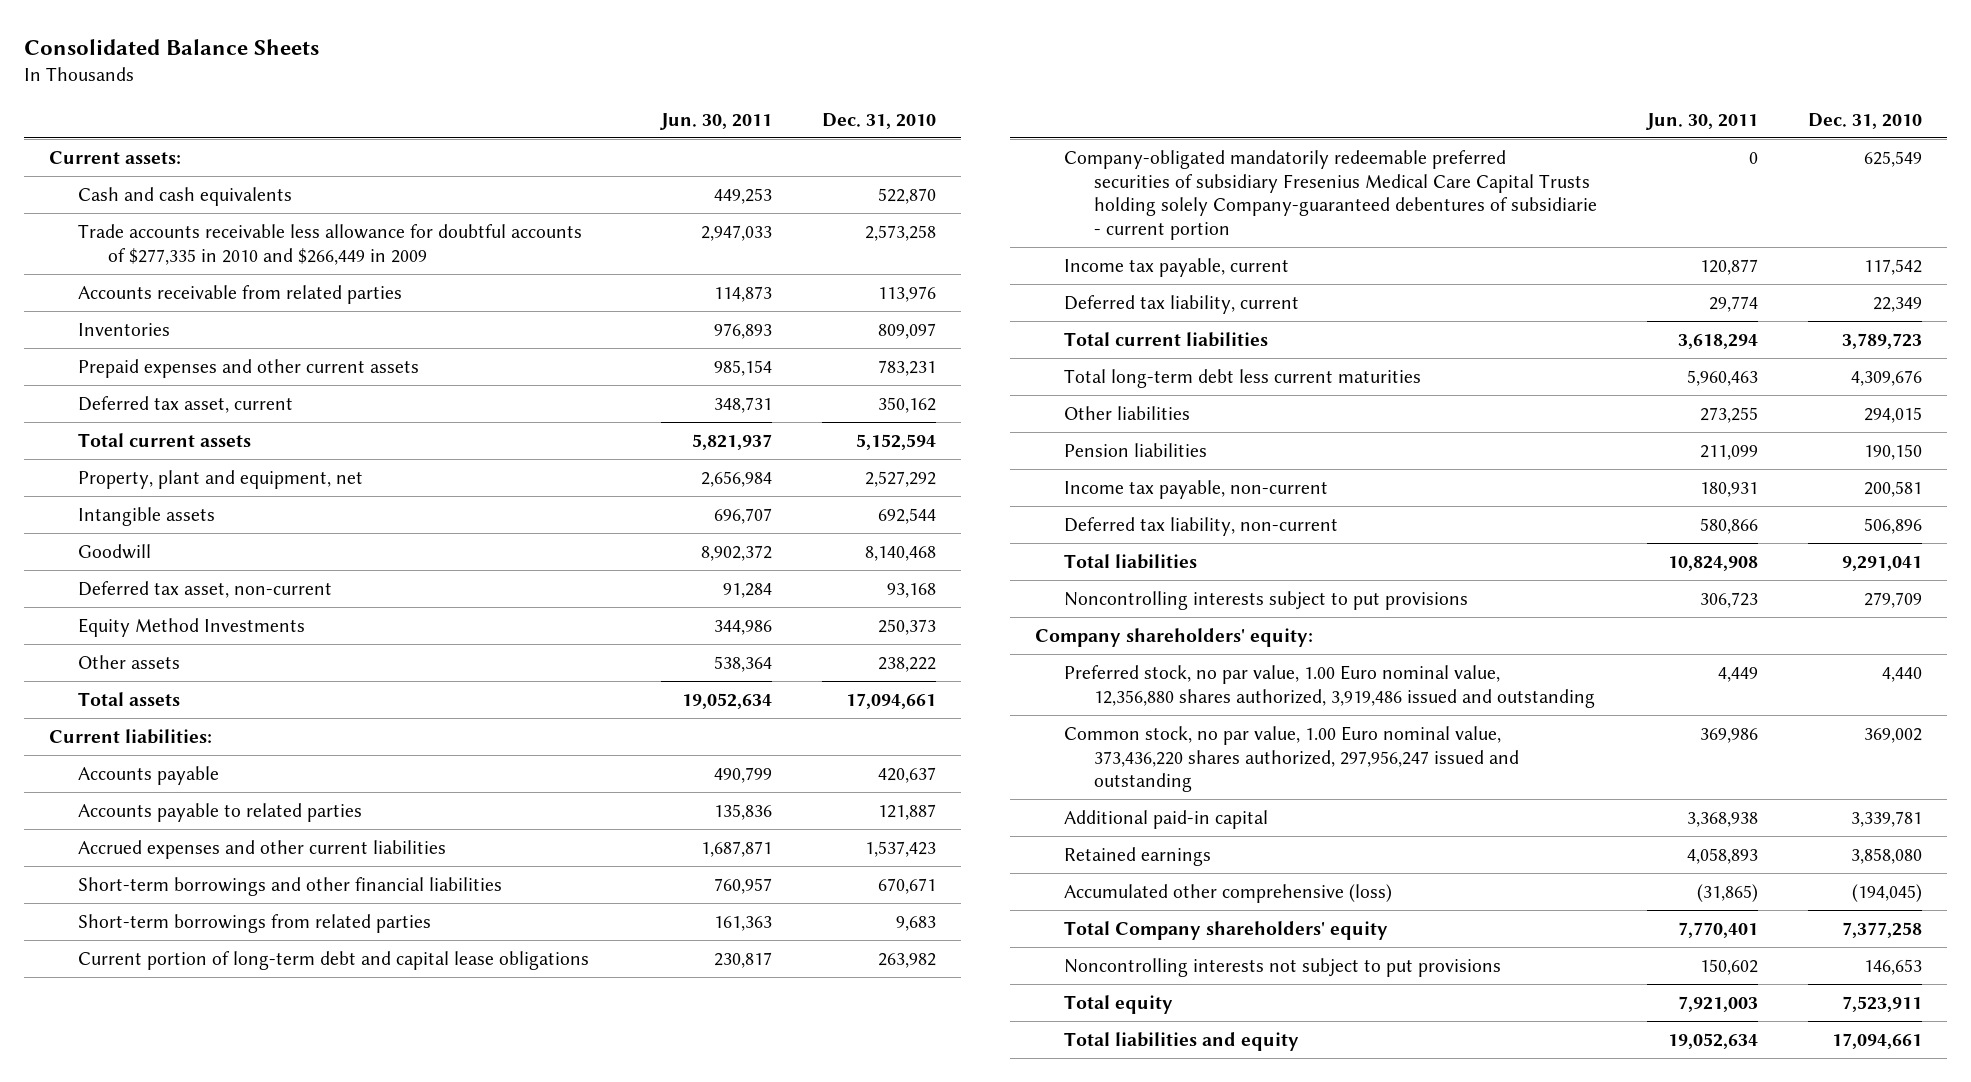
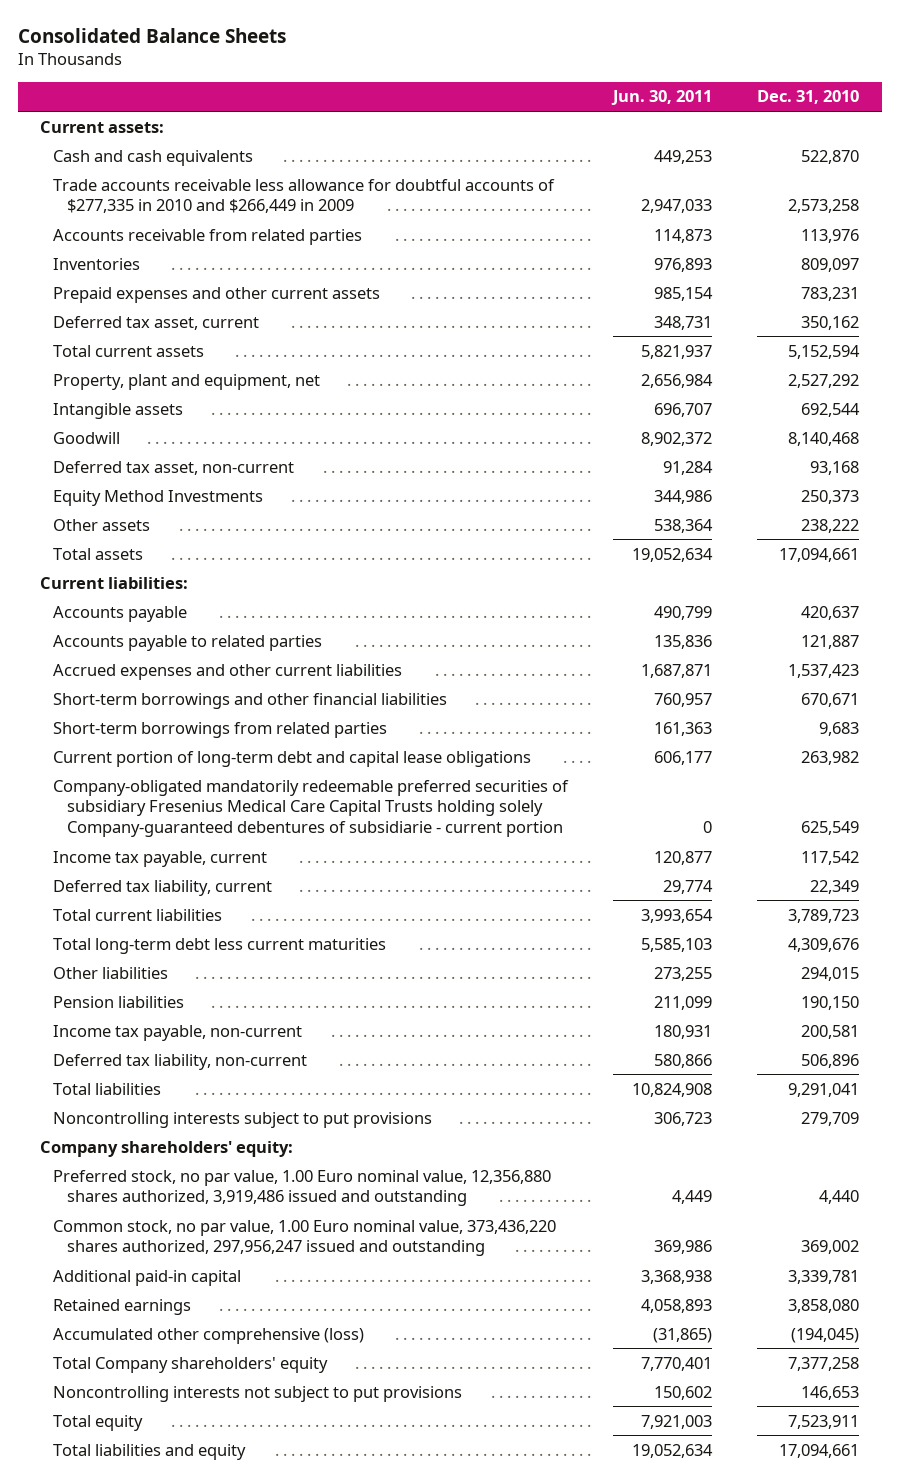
- Current portion of long-term debt and capital lease obligations | 230,817 | 263,982
+ Current portion of long-term debt and capital lease obligations | 606,177 | 263,982
- Total current liabilities | 3,618,294 | 3,789,723
- Total long-term debt less current maturities | 5,960,463 | 4,309,676
+ Total current liabilities | 3,993,654 | 3,789,723
+ Total long-term debt less current maturities | 5,585,103 | 4,309,676

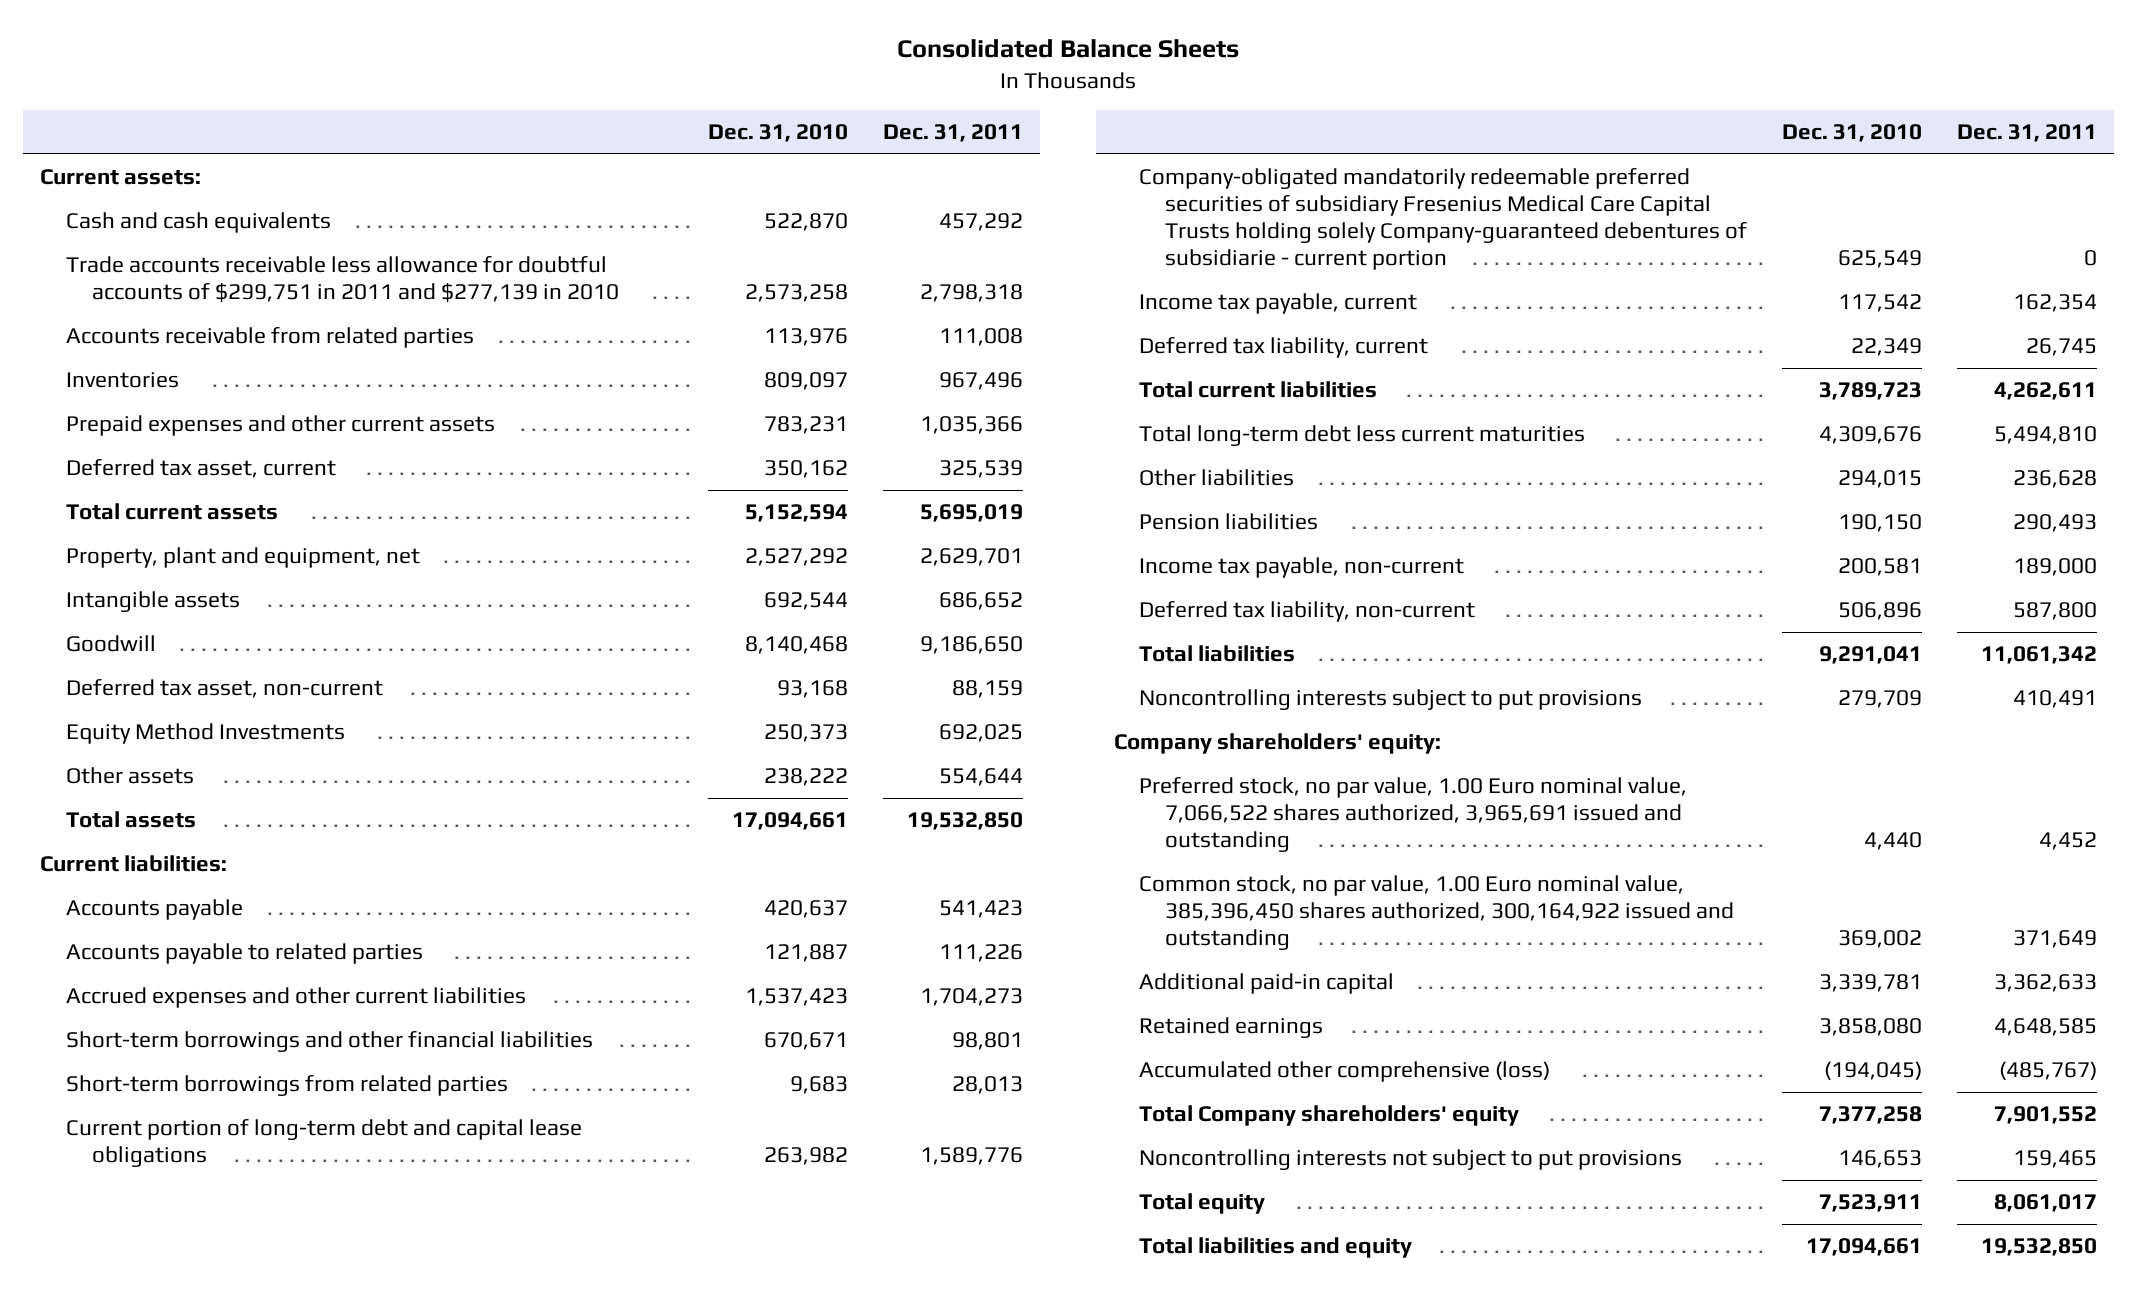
- | Jun. 30, 2011 | Dec. 31, 2010
+ | Dec. 31, 2010 | Dec. 31, 2011
- Trade accounts receivable less allowance for doubtful accounts of $277,335 in 2010 and $266,449 in 2009 | 2,947,033 | 2,573,258
+ Trade accounts receivable less allowance for doubtful accounts of $299,751 in 2011 and $277,139 in 2010 | 2,573,258 | 2,798,318
- Preferred stock, no par value, 1.00 Euro nominal value, 12,356,880 shares authorized, 3,919,486 issued and outstanding | 4,449 | 4,440
- Common stock, no par value, 1.00 Euro nominal value, 373,436,220 shares authorized, 297,956,247 issued and outstanding | 369,986 | 369,002
+ Preferred stock, no par value, 1.00 Euro nominal value, 7,066,522 shares authorized, 3,965,691 issued and outstanding | 4,440 | 4,452
+ Common stock, no par value, 1.00 Euro nominal value, 385,396,450 shares authorized, 300,164,922 issued and outstanding | 369,002 | 371,649

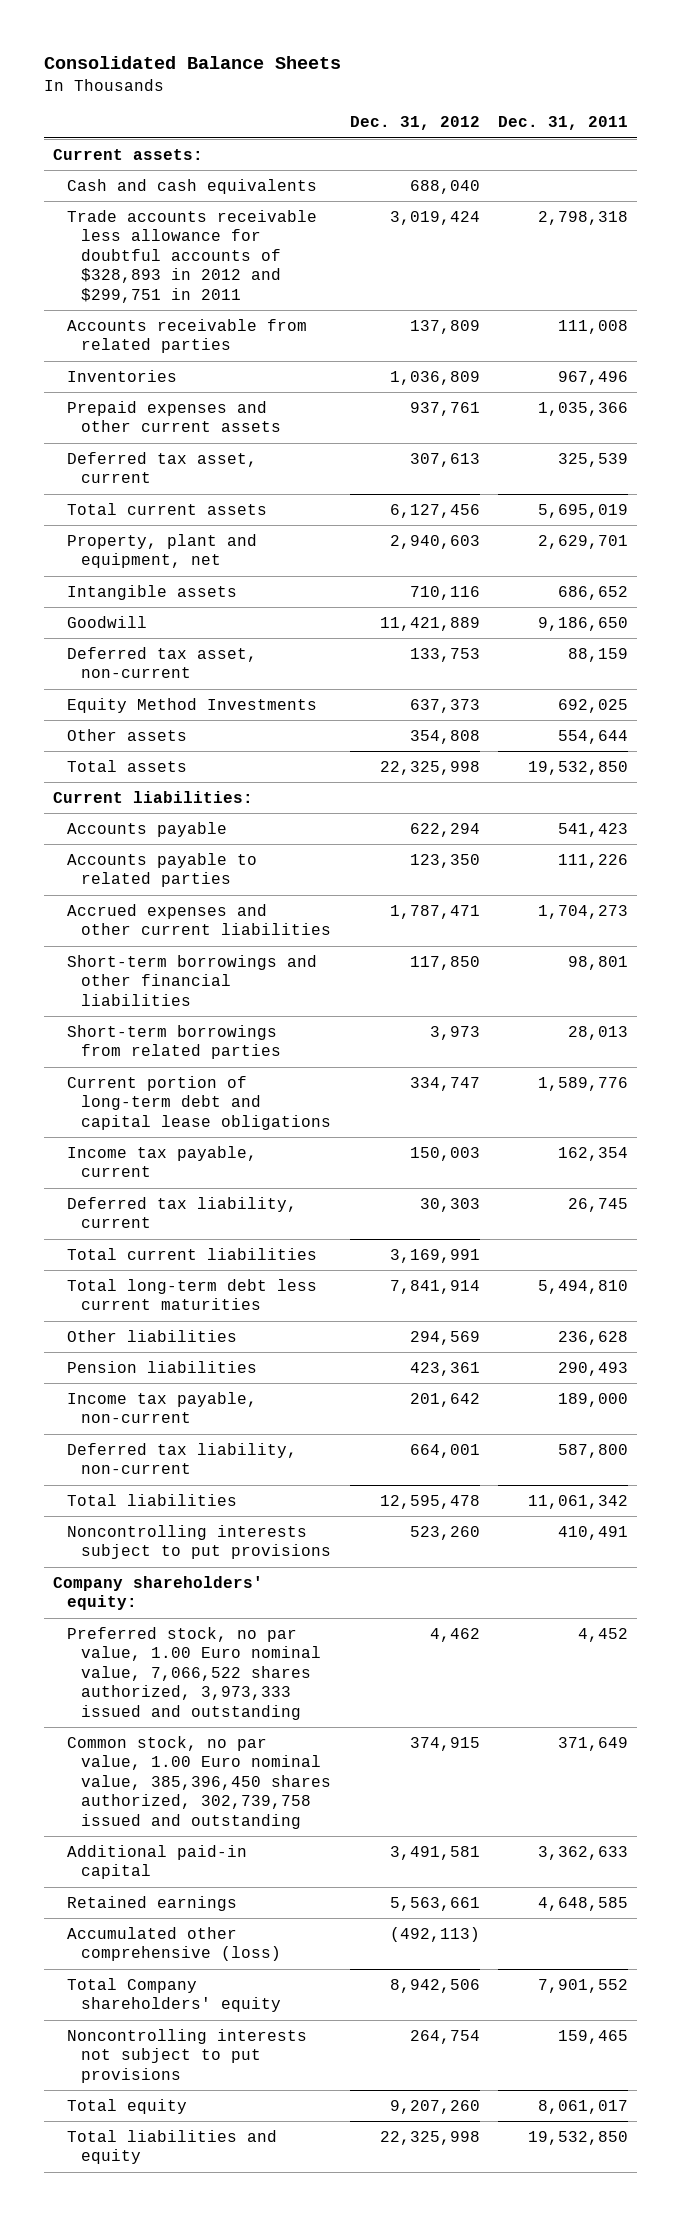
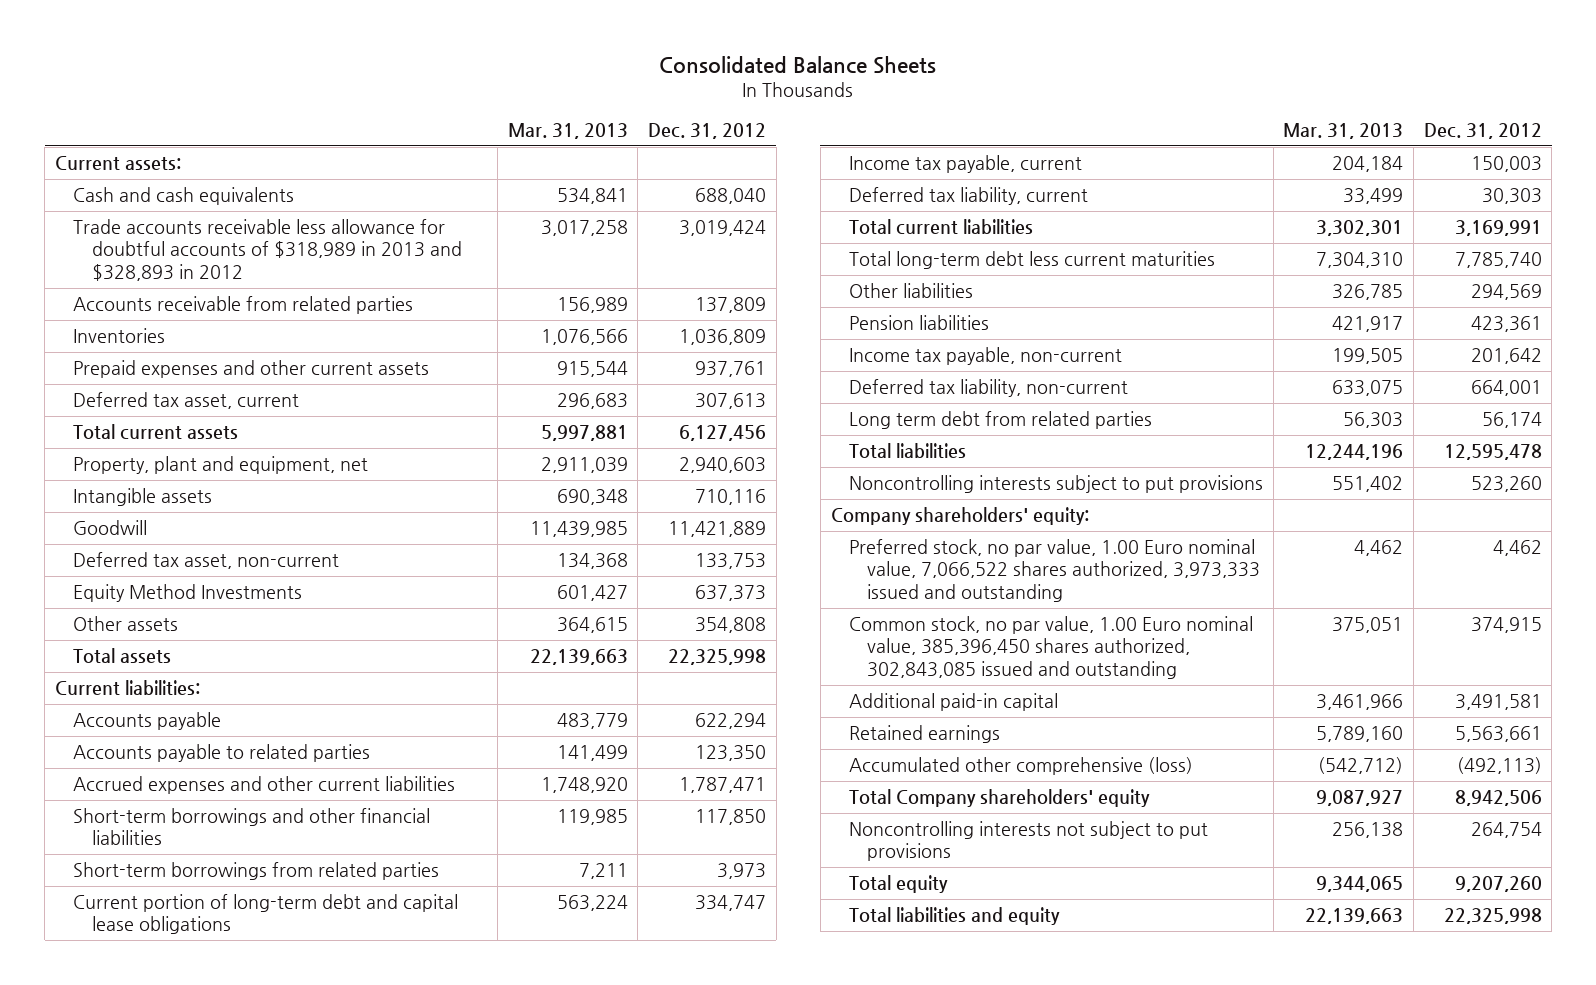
- | Dec. 31, 2012 | Dec. 31, 2011
+ | Mar. 31, 2013 | Dec. 31, 2012
- Trade accounts receivable less allowance for doubtful accounts of $328,893 in 2012 and $299,751 in 2011 | 3,019,424 | 2,798,318
+ Trade accounts receivable less allowance for doubtful accounts of $318,989 in 2013 and $328,893 in 2012 | 3,017,258 | 3,019,424
- Total long-term debt less current maturities | 7,841,914 | 5,494,810
+ Total long-term debt less current maturities | 7,304,310 | 7,785,740
+ Long term debt from related parties | 56,303 | 56,174
- Common stock, no par value, 1.00 Euro nominal value, 385,396,450 shares authorized, 302,739,758 issued and outstanding | 374,915 | 371,649
+ Common stock, no par value, 1.00 Euro nominal value, 385,396,450 shares authorized, 302,843,085 issued and outstanding | 375,051 | 374,915

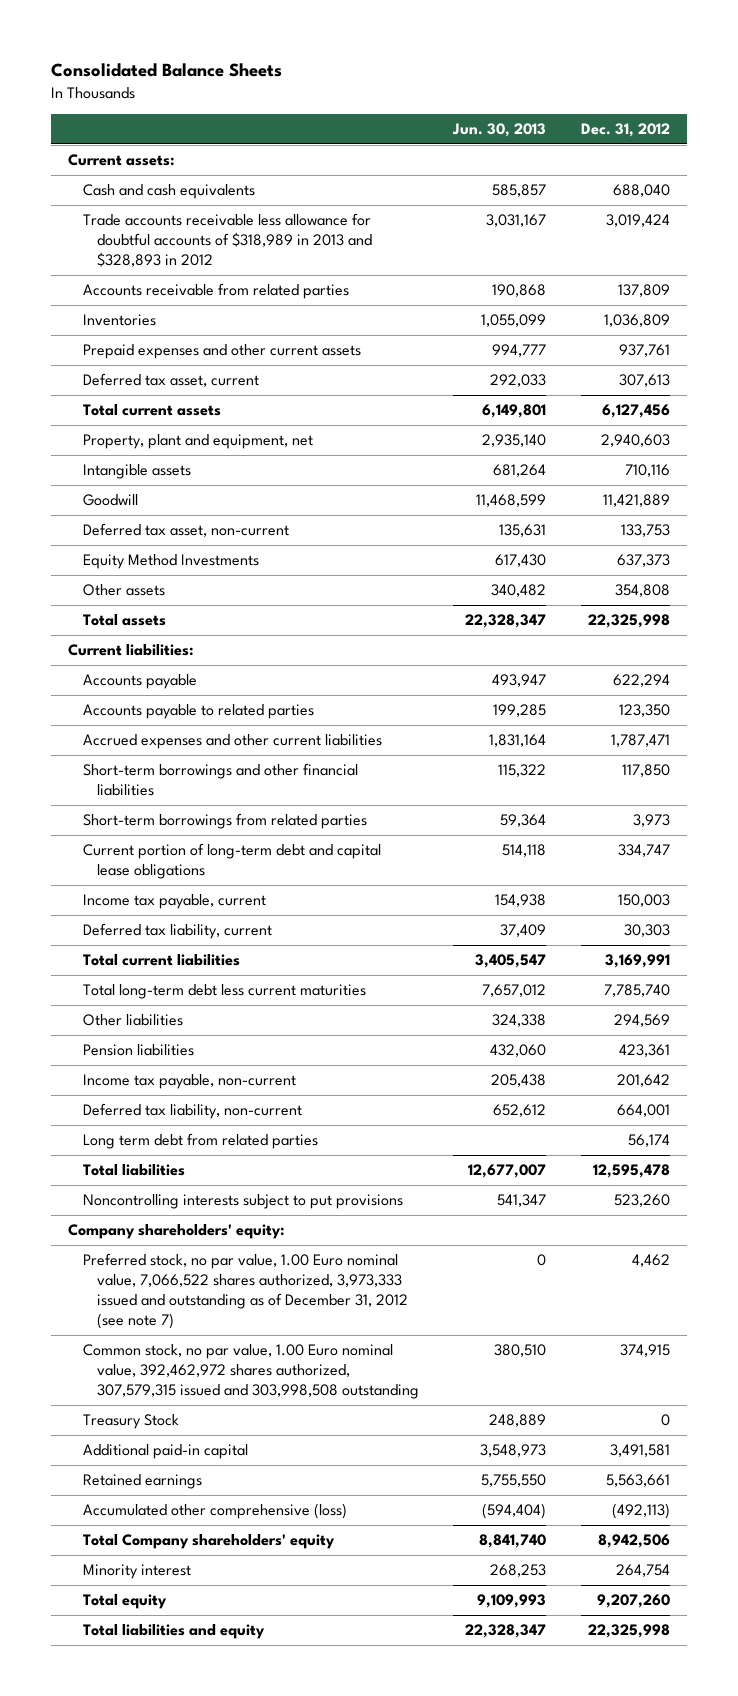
- | Mar. 31, 2013 | Dec. 31, 2012
+ | Jun. 30, 2013 | Dec. 31, 2012
- Preferred stock, no par value, 1.00 Euro nominal value, 7,066,522 shares authorized, 3,973,333 issued and outstanding | 4,462 | 4,462
- Common stock, no par value, 1.00 Euro nominal value, 385,396,450 shares authorized, 302,843,085 issued and outstanding | 375,051 | 374,915
+ Preferred stock, no par value, 1.00 Euro nominal value, 7,066,522 shares authorized, 3,973,333 issued and outstanding as of December 31, 2012 (see note 7) | 0 | 4,462
+ Common stock, no par value, 1.00 Euro nominal value, 392,462,972 shares authorized, 307,579,315 issued and 303,998,508 outstanding | 380,510 | 374,915
+ Treasury Stock | 248,889 | 0
- Noncontrolling interests not subject to put provisions | 256,138 | 264,754
+ Minority interest | 268,253 | 264,754

